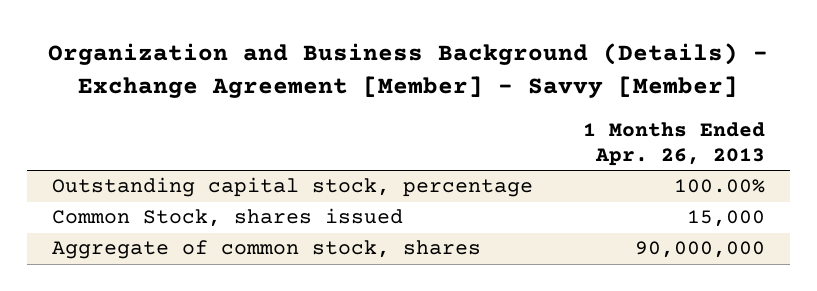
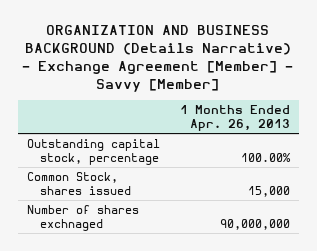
- Organization and Business Background (Details) - Exchange Agreement [Member] - Savvy [Member]
+ ORGANIZATION AND BUSINESS BACKGROUND (Details Narrative) - Exchange Agreement [Member] - Savvy [Member]
- Aggregate of common stock, shares | 90,000,000
+ Number of shares exchnaged | 90,000,000

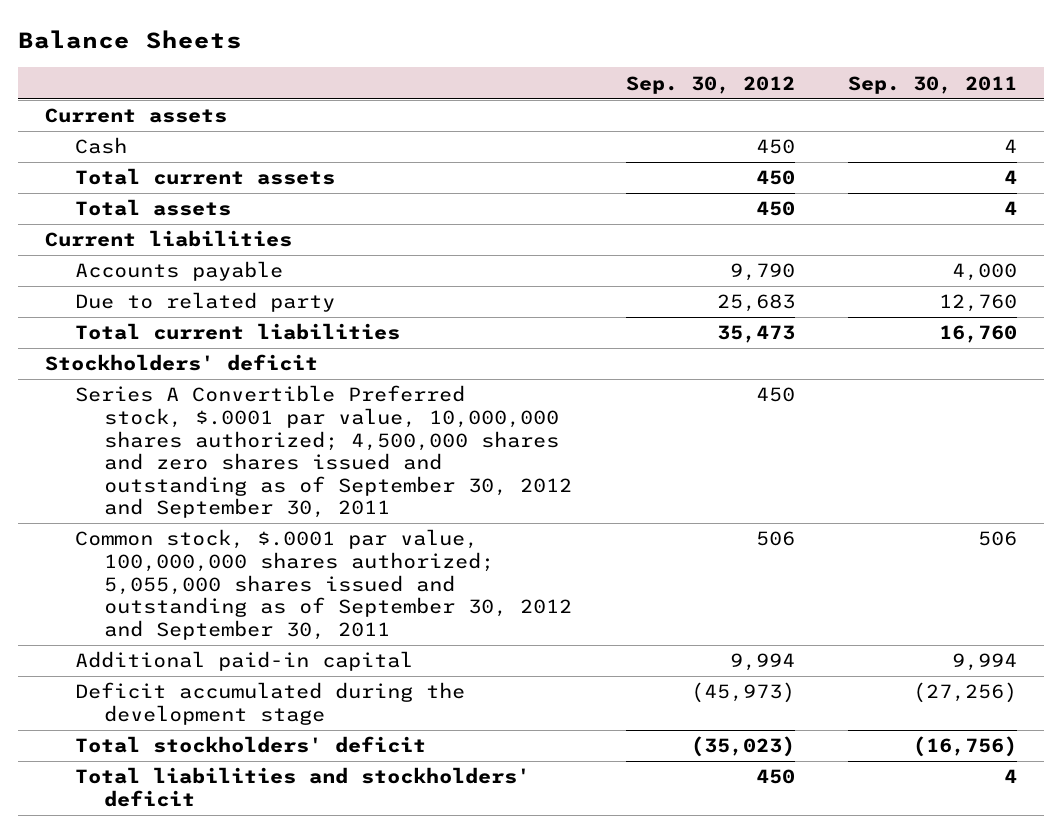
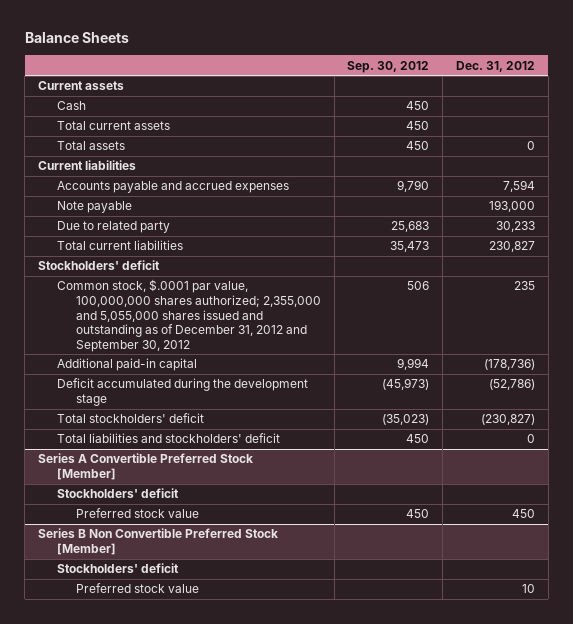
- | Sep. 30, 2012 | Sep. 30, 2011
+ | Sep. 30, 2012 | Dec. 31, 2012
- Accounts payable | 9,790 | 4,000
+ Accounts payable and accrued expenses | 9,790 | 7,594
+ Note payable | | 193,000
- Series A Convertible Preferred stock, $.0001 par value, 10,000,000 shares authorized; 4,500,000 shares and zero shares issued and outstanding as of September 30, 2012 and September 30, 2011 | 450 |
- Common stock, $.0001 par value, 100,000,000 shares authorized; 5,055,000 shares issued and outstanding as of September 30, 2012 and September 30, 2011 | 506 | 506
+ Common stock, $.0001 par value, 100,000,000 shares authorized; 2,355,000 and 5,055,000 shares issued and outstanding as of December 31, 2012 and September 30, 2012 | 506 | 235
+ Series A Convertible Preferred Stock [Member]
+ Stockholders' deficit
+ Preferred stock value | 450 | 450
+ Series B Non Convertible Preferred Stock [Member]
+ Stockholders' deficit
+ Preferred stock value | | 10

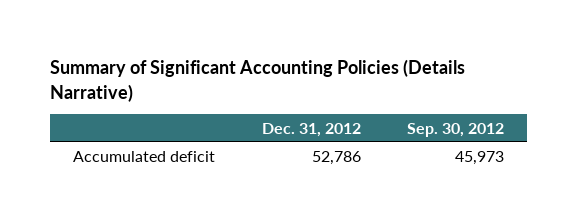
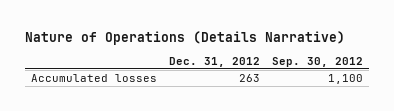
- Summary of Significant Accounting Policies (Details Narrative)
+ Nature of Operations (Details Narrative)
- Accumulated deficit | 52,786 | 45,973
+ Accumulated losses | 263 | 1,100

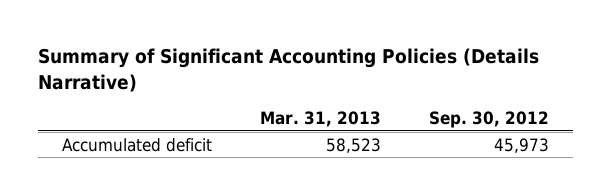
- Nature of Operations (Details Narrative)
+ Summary of Significant Accounting Policies (Details Narrative)
- | Dec. 31, 2012 | Sep. 30, 2012
+ | Mar. 31, 2013 | Sep. 30, 2012
- Accumulated losses | 263 | 1,100
+ Accumulated deficit | 58,523 | 45,973

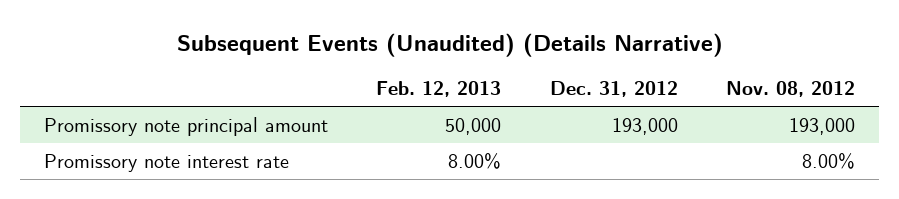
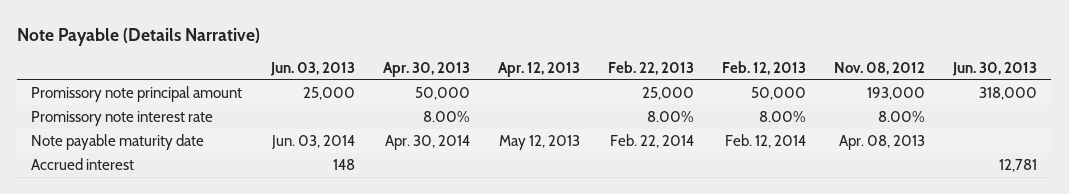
- Subsequent Events (Unaudited) (Details Narrative)
+ Note Payable (Details Narrative)
- | Feb. 12, 2013 | Dec. 31, 2012 | Nov. 08, 2012
+ | Jun. 03, 2013 | Apr. 30, 2013 | Apr. 12, 2013 | Feb. 22, 2013 | Feb. 12, 2013 | Nov. 08, 2012 | Jun. 30, 2013
+ Note payable maturity date | Jun. 03, 2014 | Apr. 30, 2014 | May 12, 2013 | Feb. 22, 2014 | Feb. 12, 2014 | Apr. 08, 2013 |
+ Accrued interest | 148 | | | | | | 12,781

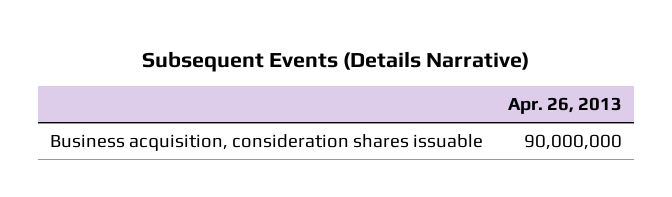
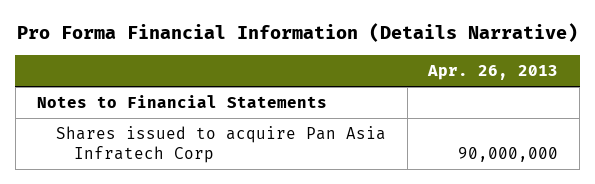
- Subsequent Events (Details Narrative)
+ Pro Forma Financial Information (Details Narrative)
- Business acquisition, consideration shares issuable | 90,000,000
+ Notes to Financial Statements
+ Shares issued to acquire Pan Asia Infratech Corp | 90,000,000

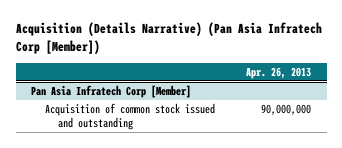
- Pro Forma Financial Information (Details Narrative)
+ Acquisition (Details Narrative) (Pan Asia Infratech Corp [Member])
- Notes to Financial Statements
- Shares issued to acquire Pan Asia Infratech Corp | 90,000,000
+ Pan Asia Infratech Corp [Member]
+ Acquisition of common stock issued and outstanding | 90,000,000

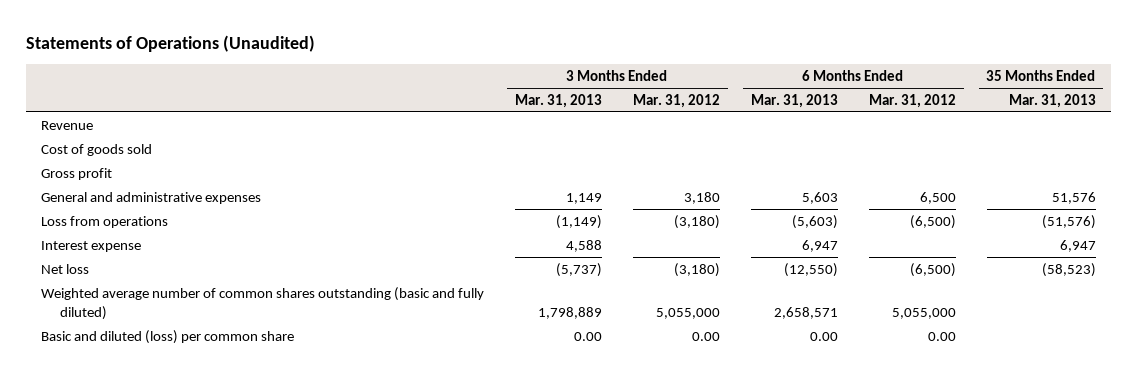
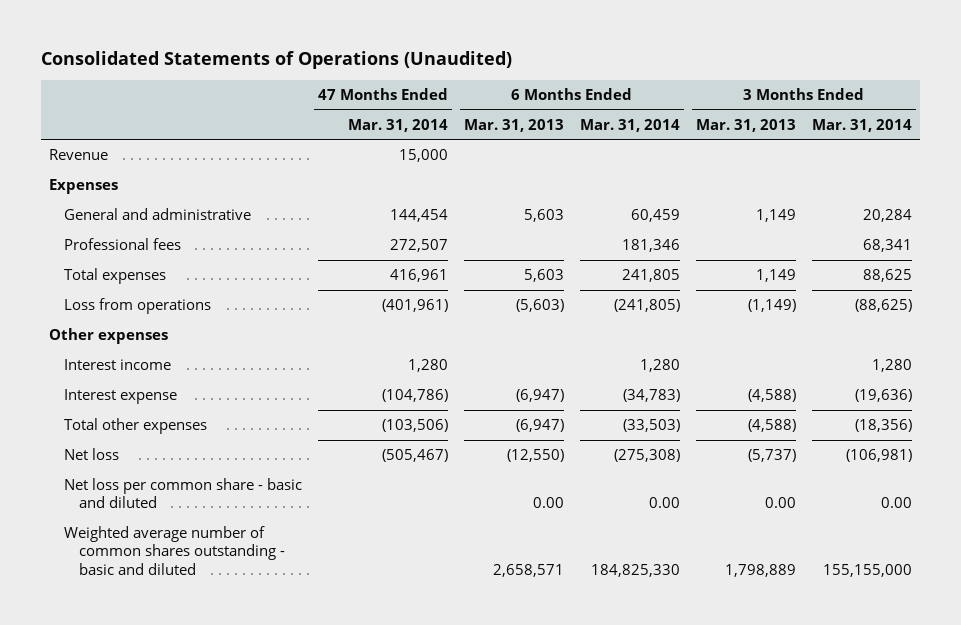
- Statements of Operations (Unaudited)
+ Consolidated Statements of Operations (Unaudited)
- | 3 Months Ended Mar. 31, 2013 | 3 Months Ended Mar. 31, 2012 | 6 Months Ended Mar. 31, 2013 | 6 Months Ended Mar. 31, 2012 | 35 Months Ended Mar. 31, 2013
+ | 47 Months Ended Mar. 31, 2014 | 6 Months Ended Mar. 31, 2013 | 6 Months Ended Mar. 31, 2014 | 3 Months Ended Mar. 31, 2013 | 3 Months Ended Mar. 31, 2014
- Cost of goods sold
- Gross profit
- General and administrative expenses | 1,149 | 3,180 | 5,603 | 6,500 | 51,576
+ Expenses
+ General and administrative | 144,454 | 5,603 | 60,459 | 1,149 | 20,284
+ Professional fees | 272,507 | | 181,346 | | 68,341
+ Total expenses | 416,961 | 5,603 | 241,805 | 1,149 | 88,625
- Interest expense | 4,588 | | 6,947 | | 6,947
+ Other expenses
+ Interest income | 1,280 | | 1,280 | | 1,280
+ Interest expense | (104,786) | (6,947) | (34,783) | (4,588) | (19,636)
+ Total other expenses | (103,506) | (6,947) | (33,503) | (4,588) | (18,356)
- Weighted average number of common shares outstanding (basic and fully diluted) | 1,798,889 | 5,055,000 | 2,658,571 | 5,055,000 |
- Basic and diluted (loss) per common share | 0.00 | 0.00 | 0.00 | 0.00 |
+ Net loss per common share - basic and diluted | | 0.00 | 0.00 | 0.00 | 0.00
+ Weighted average number of common shares outstanding - basic and diluted | | 2,658,571 | 184,825,330 | 1,798,889 | 155,155,000

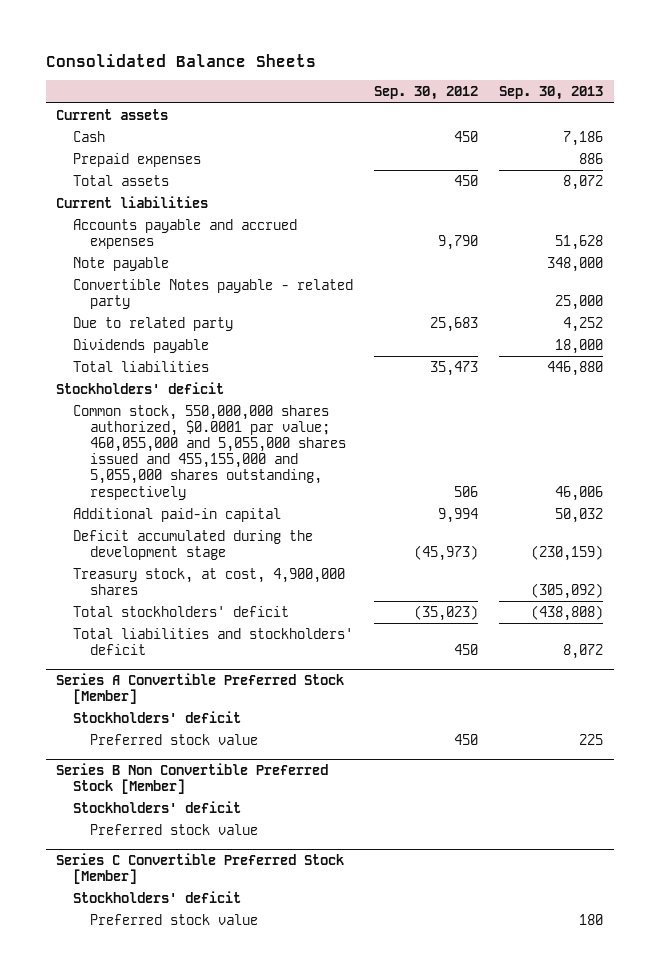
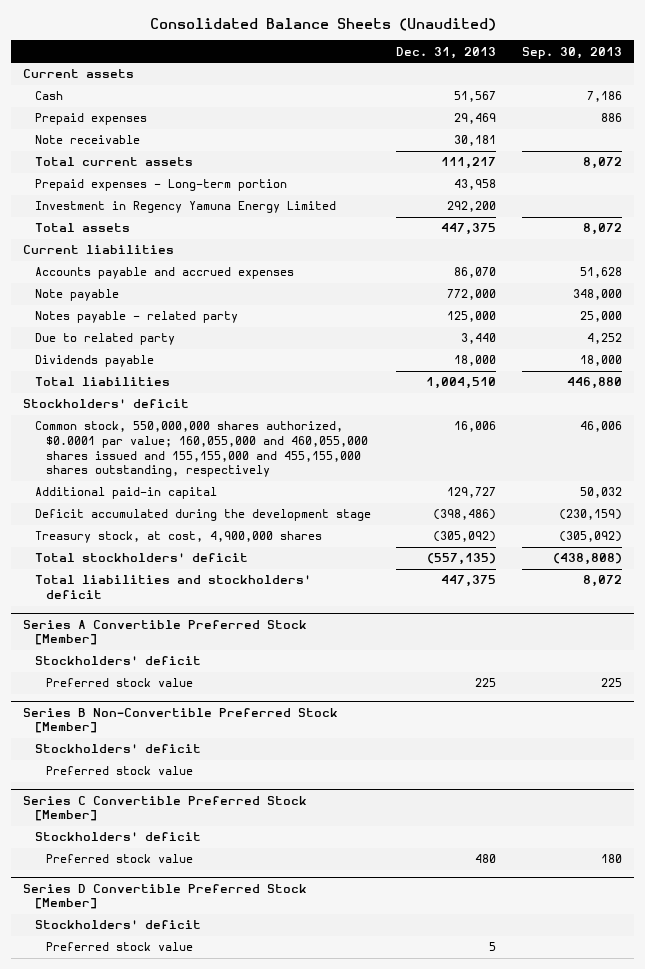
- Consolidated Balance Sheets
+ Consolidated Balance Sheets (Unaudited)
- | Sep. 30, 2012 | Sep. 30, 2013
+ | Dec. 31, 2013 | Sep. 30, 2013
+ Note receivable | 30,181 |
+ Total current assets | 111,217 | 8,072
+ Prepaid expenses - Long-term portion | 43,958 |
+ Investment in Regency Yamuna Energy Limited | 292,200 |
- Convertible Notes payable - related party | | 25,000
+ Notes payable - related party | 125,000 | 25,000
- Common stock, 550,000,000 shares authorized, $0.0001 par value; 460,055,000 and 5,055,000 shares issued and 455,155,000 and 5,055,000 shares outstanding, respectively | 506 | 46,006
+ Common stock, 550,000,000 shares authorized, $0.0001 par value; 160,055,000 and 460,055,000 shares issued and 155,155,000 and 455,155,000 shares outstanding, respectively | 16,006 | 46,006
- Series B Non Convertible Preferred Stock [Member]
+ Series B Non-Convertible Preferred Stock [Member]
+ Series D Convertible Preferred Stock [Member]
+ Stockholders' deficit
+ Preferred stock value | 5 |

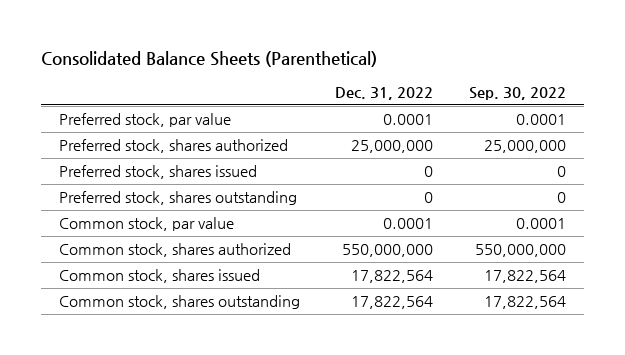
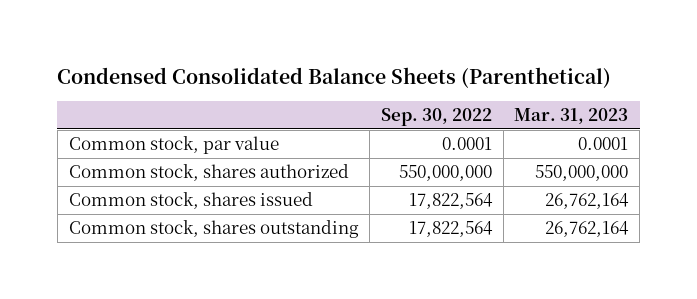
- Consolidated Balance Sheets (Parenthetical)
+ Condensed Consolidated Balance Sheets (Parenthetical)
- | Dec. 31, 2022 | Sep. 30, 2022
+ | Sep. 30, 2022 | Mar. 31, 2023
- Preferred stock, par value | 0.0001 | 0.0001
- Preferred stock, shares authorized | 25,000,000 | 25,000,000
- Preferred stock, shares issued | 0 | 0
- Preferred stock, shares outstanding | 0 | 0

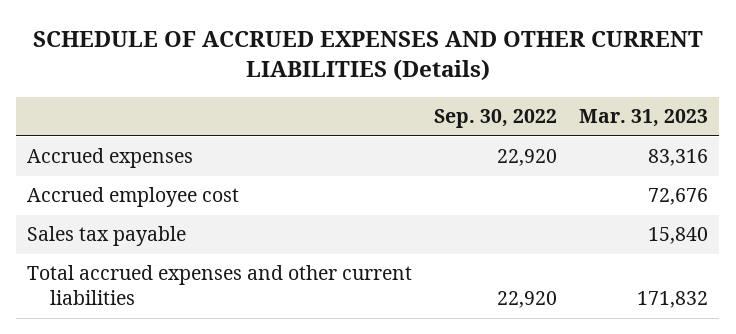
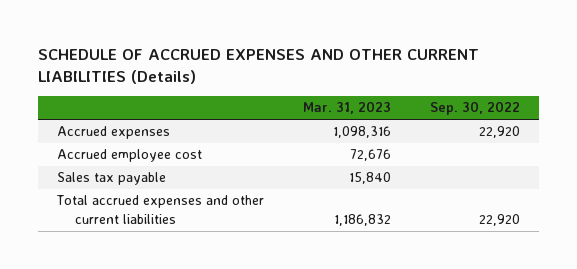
- | Sep. 30, 2022 | Mar. 31, 2023
+ | Mar. 31, 2023 | Sep. 30, 2022
- Accrued expenses | 22,920 | 83,316
+ Accrued expenses | 1,098,316 | 22,920
- Total accrued expenses and other current liabilities | 22,920 | 171,832
+ Total accrued expenses and other current liabilities | 1,186,832 | 22,920

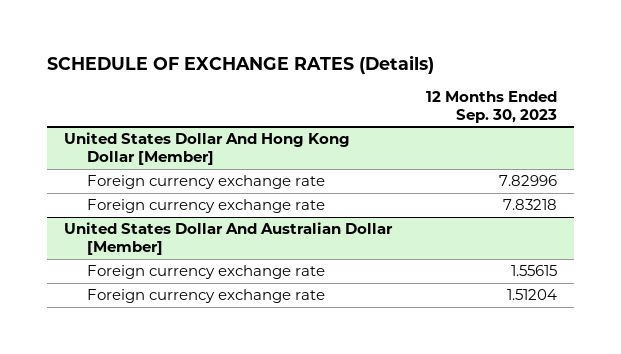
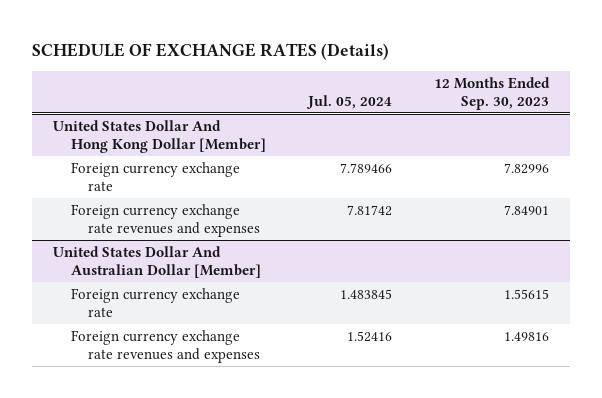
- | 12 Months Ended Sep. 30, 2023
+ | Jul. 05, 2024 | 12 Months Ended Sep. 30, 2023
@ United States Dollar And Hong Kong Dollar [Member]
- Foreign currency exchange rate | 7.83218
+ Foreign currency exchange rate revenues and expenses | 7.81742 | 7.84901
@ United States Dollar And Australian Dollar [Member]
- Foreign currency exchange rate | 1.51204
+ Foreign currency exchange rate revenues and expenses | 1.52416 | 1.49816

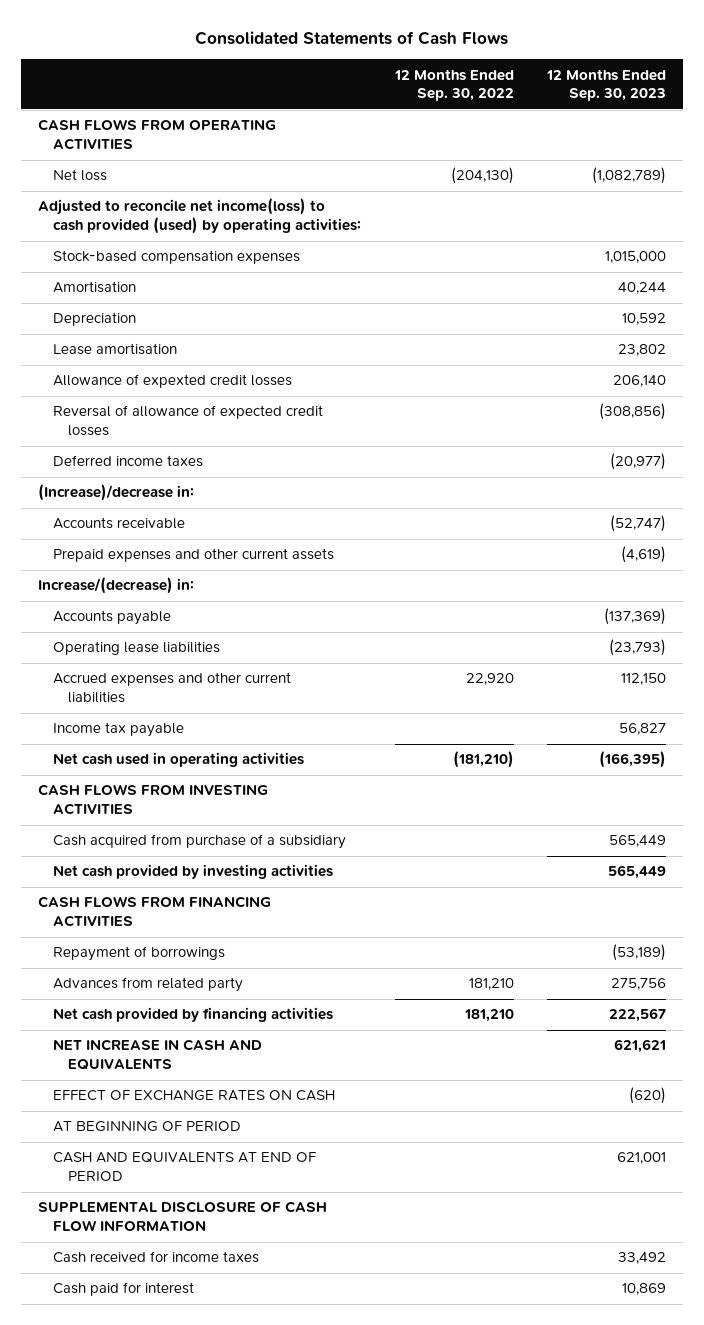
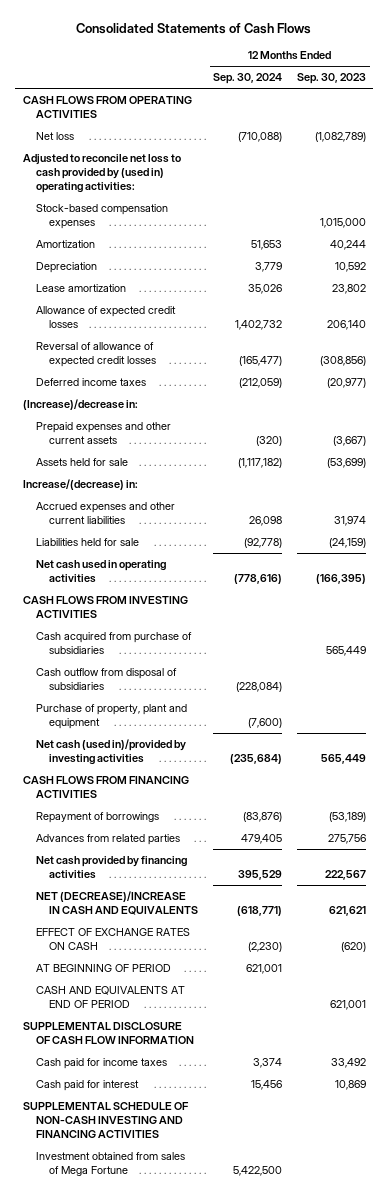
- | 12 Months Ended Sep. 30, 2022 | 12 Months Ended Sep. 30, 2023
+ | 12 Months Ended Sep. 30, 2024 | 12 Months Ended Sep. 30, 2023
- Adjusted to reconcile net income(loss) to cash provided (used) by operating activities:
+ Adjusted to reconcile net loss to cash provided by (used in) operating activities:
- Amortisation | | 40,244
+ Amortization | 51,653 | 40,244
- Lease amortisation | | 23,802
- Allowance of expexted credit losses | | 206,140
+ Lease amortization | 35,026 | 23,802
+ Allowance of expected credit losses | 1,402,732 | 206,140
- Accounts receivable | | (52,747)
- Prepaid expenses and other current assets | | (4,619)
+ Prepaid expenses and other current assets | (320) | (3,667)
+ Assets held for sale | (1,117,182) | (53,699)
- Accounts payable | | (137,369)
- Operating lease liabilities | | (23,793)
- Accrued expenses and other current liabilities | 22,920 | 112,150
- Income tax payable | | 56,827
+ Accrued expenses and other current liabilities | 26,098 | 31,974
+ Liabilities held for sale | (92,778) | (24,159)
- Cash acquired from purchase of a subsidiary | | 565,449
- Net cash provided by investing activities | | 565,449
+ Cash acquired from purchase of subsidiaries | | 565,449
+ Cash outflow from disposal of subsidiaries | (228,084) |
+ Purchase of property, plant and equipment | (7,600) |
+ Net cash (used in)/provided by investing activities | (235,684) | 565,449
- Advances from related party | 181,210 | 275,756
+ Advances from related parties | 479,405 | 275,756
- NET INCREASE IN CASH AND EQUIVALENTS | | 621,621
+ NET (DECREASE)/INCREASE IN CASH AND EQUIVALENTS | (618,771) | 621,621
- Cash received for income taxes | | 33,492
+ Cash paid for income taxes | 3,374 | 33,492
+ SUPPLEMENTAL SCHEDULE OF NON-CASH INVESTING AND FINANCING ACTIVITIES
+ Investment obtained from sales of Mega Fortune | 5,422,500 |

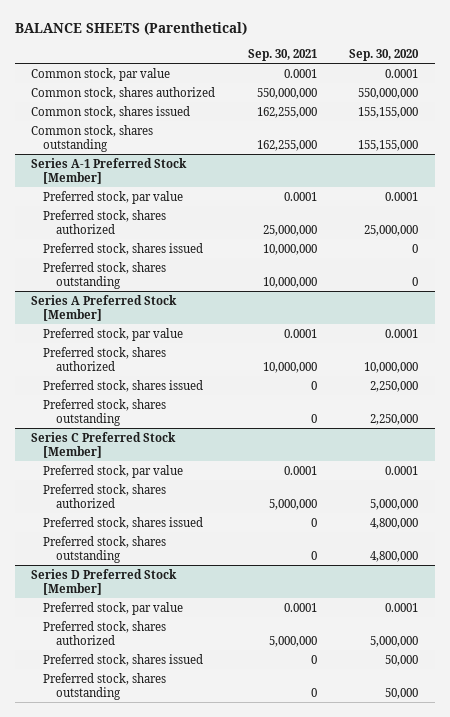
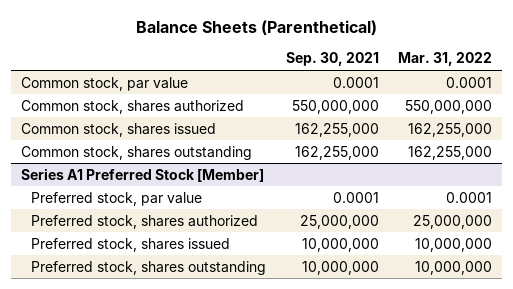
- BALANCE SHEETS (Parenthetical)
+ Balance Sheets (Parenthetical)
- | Sep. 30, 2021 | Sep. 30, 2020
+ | Sep. 30, 2021 | Mar. 31, 2022
- Series A-1 Preferred Stock [Member]
+ Series A1 Preferred Stock [Member]
- Series A Preferred Stock [Member]
- Preferred stock, par value | 0.0001 | 0.0001
- Preferred stock, shares authorized | 10,000,000 | 10,000,000
- Preferred stock, shares issued | 0 | 2,250,000
- Preferred stock, shares outstanding | 0 | 2,250,000
- Series C Preferred Stock [Member]
- Preferred stock, par value | 0.0001 | 0.0001
- Preferred stock, shares authorized | 5,000,000 | 5,000,000
- Preferred stock, shares issued | 0 | 4,800,000
- Preferred stock, shares outstanding | 0 | 4,800,000
- Series D Preferred Stock [Member]
- Preferred stock, par value | 0.0001 | 0.0001
- Preferred stock, shares authorized | 5,000,000 | 5,000,000
- Preferred stock, shares issued | 0 | 50,000
- Preferred stock, shares outstanding | 0 | 50,000

